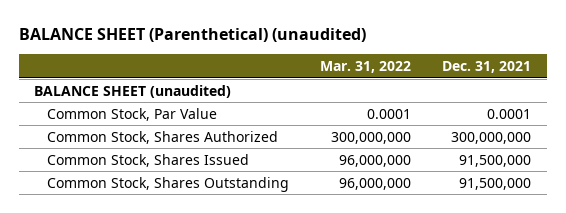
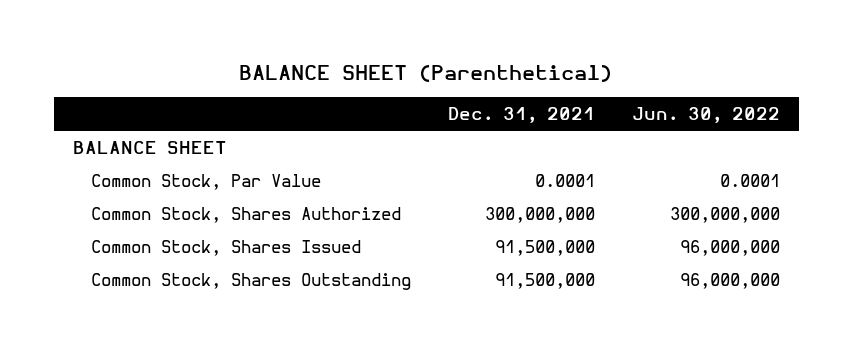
- BALANCE SHEET (Parenthetical) (unaudited)
+ BALANCE SHEET (Parenthetical)
- | Mar. 31, 2022 | Dec. 31, 2021
+ | Dec. 31, 2021 | Jun. 30, 2022
- BALANCE SHEET (unaudited)
+ BALANCE SHEET

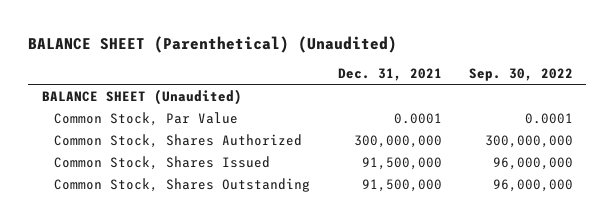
- BALANCE SHEET (Parenthetical)
+ BALANCE SHEET (Parenthetical) (Unaudited)
- | Dec. 31, 2021 | Jun. 30, 2022
+ | Dec. 31, 2021 | Sep. 30, 2022
- BALANCE SHEET
+ BALANCE SHEET (Unaudited)

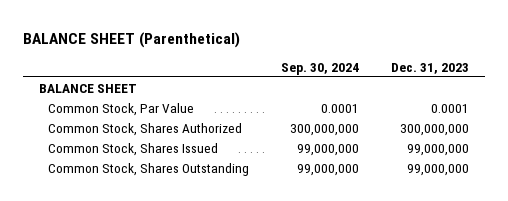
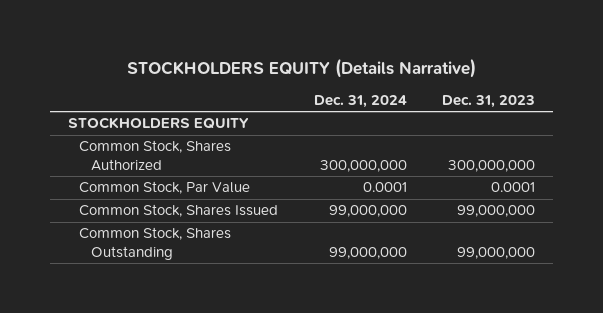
- BALANCE SHEET (Parenthetical)
+ STOCKHOLDERS EQUITY (Details Narrative)
- | Sep. 30, 2024 | Dec. 31, 2023
+ | Dec. 31, 2024 | Dec. 31, 2023
- BALANCE SHEET
+ STOCKHOLDERS EQUITY
moved down: Common Stock, Par Value | 0.0001 | 0.0001

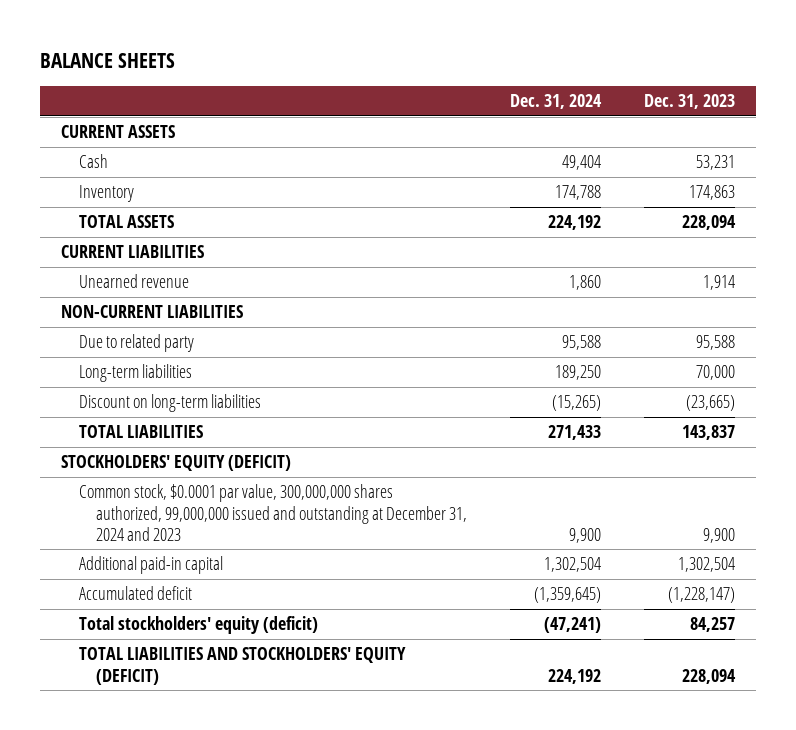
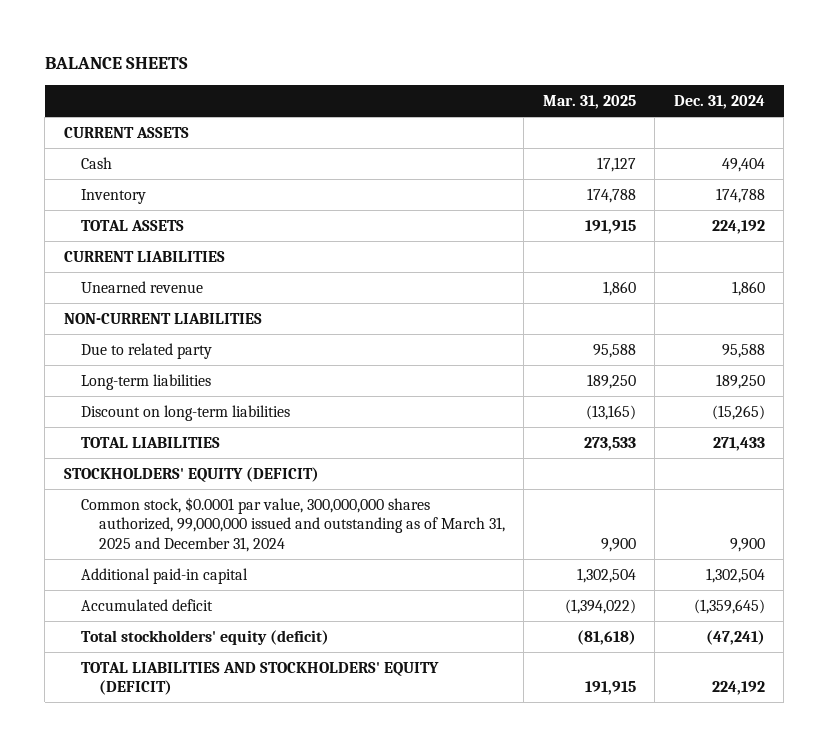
- | Dec. 31, 2024 | Dec. 31, 2023
+ | Mar. 31, 2025 | Dec. 31, 2024
- Common stock, $0.0001 par value, 300,000,000 shares authorized, 99,000,000 issued and outstanding at December 31, 2024 and 2023 | 9,900 | 9,900
+ Common stock, $0.0001 par value, 300,000,000 shares authorized, 99,000,000 issued and outstanding as of March 31, 2025 and December 31, 2024 | 9,900 | 9,900

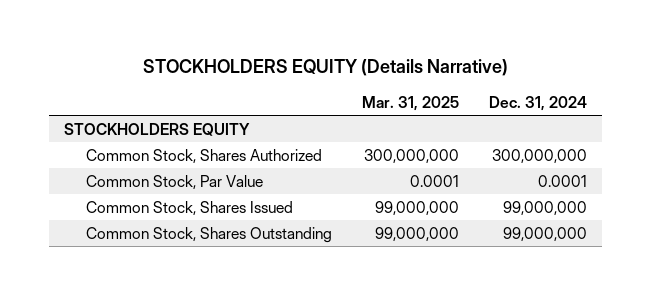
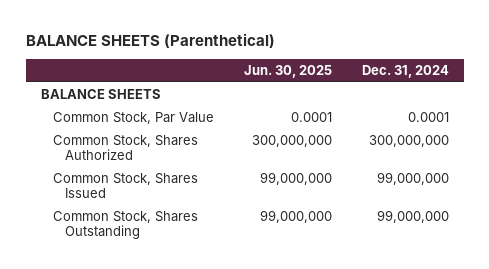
- STOCKHOLDERS EQUITY (Details Narrative)
+ BALANCE SHEETS (Parenthetical)
- | Mar. 31, 2025 | Dec. 31, 2024
+ | Jun. 30, 2025 | Dec. 31, 2024
- STOCKHOLDERS EQUITY
+ BALANCE SHEETS
moved down: Common Stock, Shares Authorized | 300,000,000 | 300,000,000

